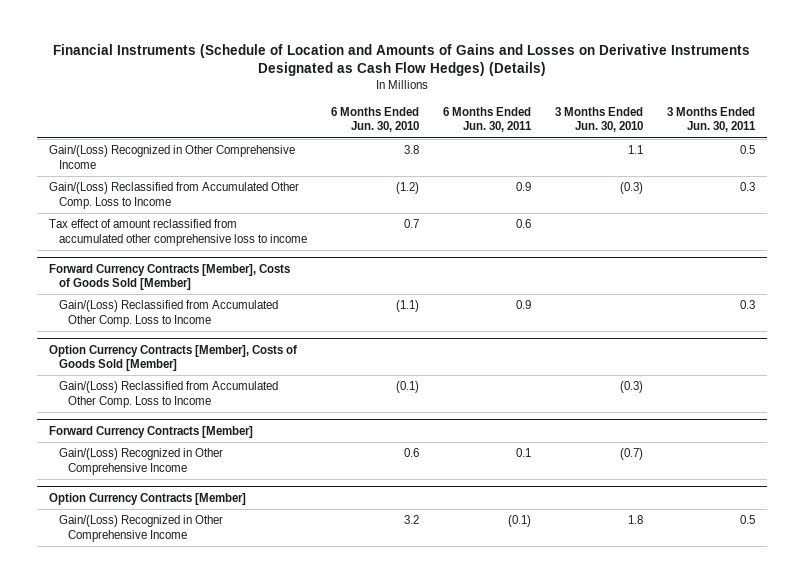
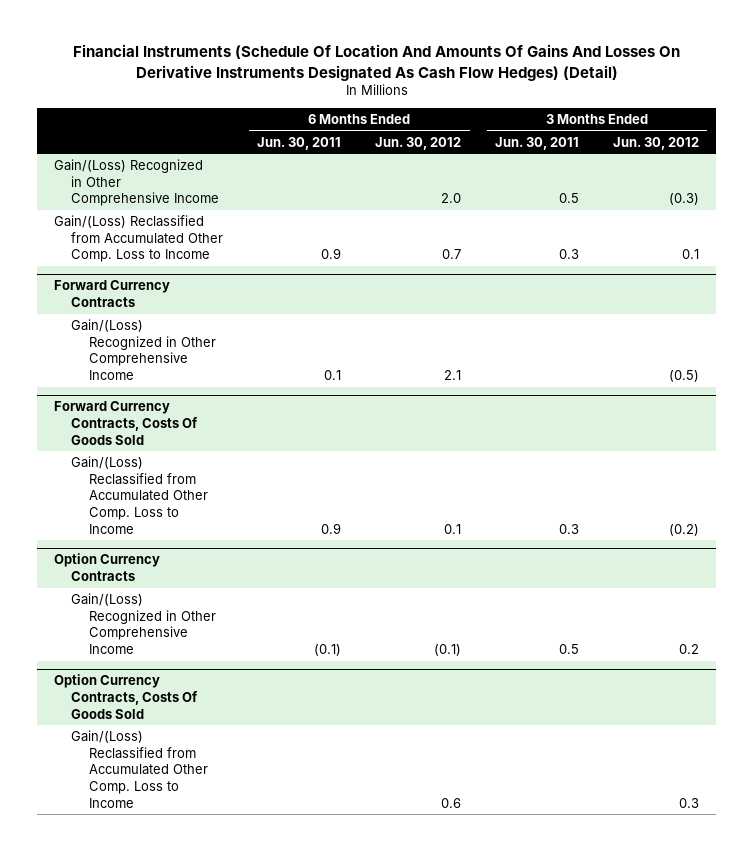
- Financial Instruments (Schedule of Location and Amounts of Gains and Losses on Derivative Instruments Designated as Cash Flow Hedges) (Details)
+ Financial Instruments (Schedule Of Location And Amounts Of Gains And Losses On Derivative Instruments Designated As Cash Flow Hedges) (Detail)
- | 6 Months Ended Jun. 30, 2010 | 6 Months Ended Jun. 30, 2011 | 3 Months Ended Jun. 30, 2010 | 3 Months Ended Jun. 30, 2011
+ | 6 Months Ended Jun. 30, 2011 | 6 Months Ended Jun. 30, 2012 | 3 Months Ended Jun. 30, 2011 | 3 Months Ended Jun. 30, 2012
- Tax effect of amount reclassified from accumulated other comprehensive loss to income | 0.7 | 0.6 | |
- Forward Currency Contracts [Member], Costs of Goods Sold [Member]
- Gain/(Loss) Reclassified from Accumulated Other Comp. Loss to Income | (1.1) | 0.9 | | 0.3
- Option Currency Contracts [Member], Costs of Goods Sold [Member]
- Gain/(Loss) Reclassified from Accumulated Other Comp. Loss to Income | (0.1) | | (0.3) |
- Forward Currency Contracts [Member]
+ Forward Currency Contracts
- Option Currency Contracts [Member]
+ Forward Currency Contracts, Costs Of Goods Sold
+ Gain/(Loss) Reclassified from Accumulated Other Comp. Loss to Income | 0.9 | 0.1 | 0.3 | (0.2)
+ Option Currency Contracts
+ Option Currency Contracts, Costs Of Goods Sold
+ Gain/(Loss) Reclassified from Accumulated Other Comp. Loss to Income | | 0.6 | | 0.3

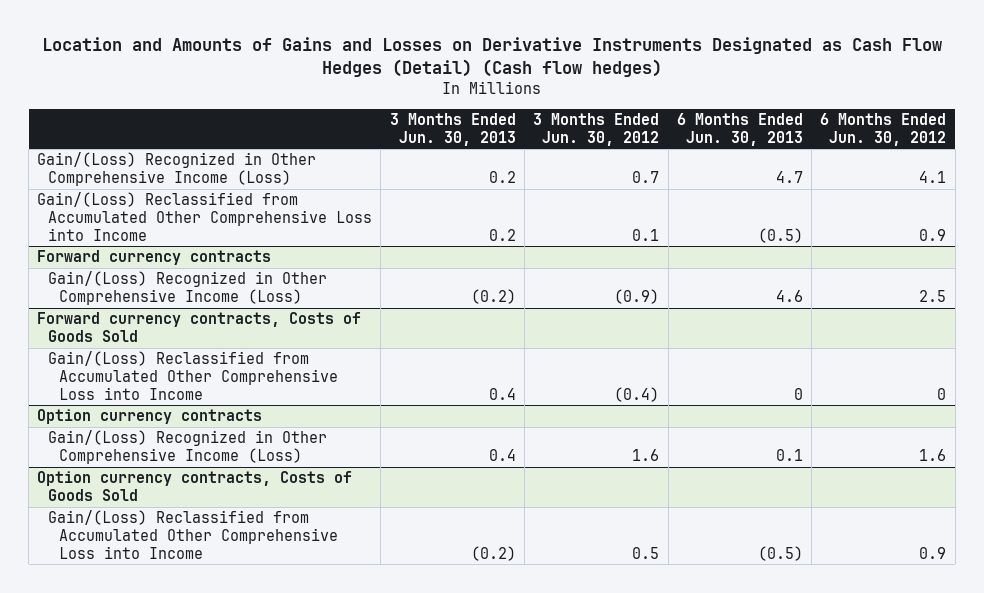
- Financial Instruments (Schedule Of Location And Amounts Of Gains And Losses On Derivative Instruments Designated As Cash Flow Hedges) (Detail)
+ Location and Amounts of Gains and Losses on Derivative Instruments Designated as Cash Flow Hedges (Detail) (Cash flow hedges)
- | 6 Months Ended Jun. 30, 2011 | 6 Months Ended Jun. 30, 2012 | 3 Months Ended Jun. 30, 2011 | 3 Months Ended Jun. 30, 2012
+ | 3 Months Ended Jun. 30, 2013 | 3 Months Ended Jun. 30, 2012 | 6 Months Ended Jun. 30, 2013 | 6 Months Ended Jun. 30, 2012
- Gain/(Loss) Recognized in Other Comprehensive Income | | 2.0 | 0.5 | (0.3)
- Gain/(Loss) Reclassified from Accumulated Other Comp. Loss to Income | 0.9 | 0.7 | 0.3 | 0.1
- Forward Currency Contracts
- Gain/(Loss) Recognized in Other Comprehensive Income | 0.1 | 2.1 | | (0.5)
- Forward Currency Contracts, Costs Of Goods Sold
- Gain/(Loss) Reclassified from Accumulated Other Comp. Loss to Income | 0.9 | 0.1 | 0.3 | (0.2)
- Option Currency Contracts
- Gain/(Loss) Recognized in Other Comprehensive Income | (0.1) | (0.1) | 0.5 | 0.2
- Option Currency Contracts, Costs Of Goods Sold
- Gain/(Loss) Reclassified from Accumulated Other Comp. Loss to Income | | 0.6 | | 0.3
+ Gain/(Loss) Recognized in Other Comprehensive Income (Loss) | 0.2 | 0.7 | 4.7 | 4.1
+ Gain/(Loss) Reclassified from Accumulated Other Comprehensive Loss into Income | 0.2 | 0.1 | (0.5) | 0.9
+ Forward currency contracts
+ Gain/(Loss) Recognized in Other Comprehensive Income (Loss) | (0.2) | (0.9) | 4.6 | 2.5
+ Forward currency contracts, Costs of Goods Sold
+ Gain/(Loss) Reclassified from Accumulated Other Comprehensive Loss into Income | 0.4 | (0.4) | 0 | 0
+ Option currency contracts
+ Gain/(Loss) Recognized in Other Comprehensive Income (Loss) | 0.4 | 1.6 | 0.1 | 1.6
+ Option currency contracts, Costs of Goods Sold
+ Gain/(Loss) Reclassified from Accumulated Other Comprehensive Loss into Income | (0.2) | 0.5 | (0.5) | 0.9

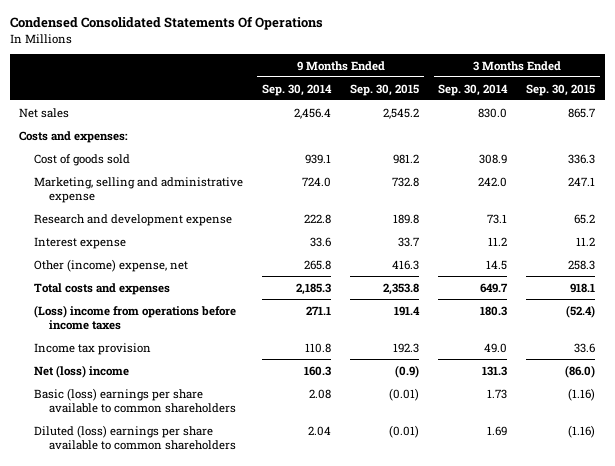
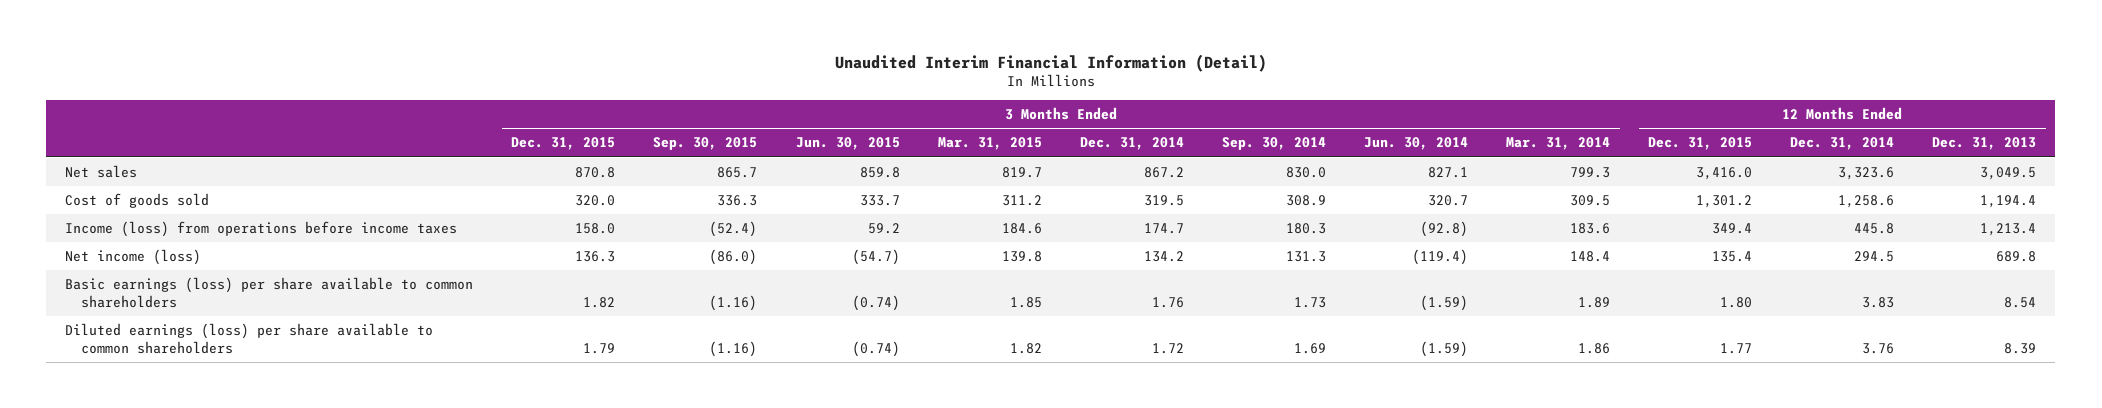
- Condensed Consolidated Statements Of Operations
+ Unaudited Interim Financial Information (Detail)
- | 9 Months Ended Sep. 30, 2014 | 9 Months Ended Sep. 30, 2015 | 3 Months Ended Sep. 30, 2014 | 3 Months Ended Sep. 30, 2015
+ | 3 Months Ended Dec. 31, 2015 | 3 Months Ended Sep. 30, 2015 | 3 Months Ended Jun. 30, 2015 | 3 Months Ended Mar. 31, 2015 | 3 Months Ended Dec. 31, 2014 | 3 Months Ended Sep. 30, 2014 | 3 Months Ended Jun. 30, 2014 | 3 Months Ended Mar. 31, 2014 | 12 Months Ended Dec. 31, 2015 | 12 Months Ended Dec. 31, 2014 | 12 Months Ended Dec. 31, 2013
- Costs and expenses:
- Marketing, selling and administrative expense | 724.0 | 732.8 | 242.0 | 247.1
- Research and development expense | 222.8 | 189.8 | 73.1 | 65.2
- Interest expense | 33.6 | 33.7 | 11.2 | 11.2
- Other (income) expense, net | 265.8 | 416.3 | 14.5 | 258.3
- Total costs and expenses | 2,185.3 | 2,353.8 | 649.7 | 918.1
- (Loss) income from operations before income taxes | 271.1 | 191.4 | 180.3 | (52.4)
- Income tax provision | 110.8 | 192.3 | 49.0 | 33.6
- Net (loss) income | 160.3 | (0.9) | 131.3 | (86.0)
- Basic (loss) earnings per share available to common shareholders | 2.08 | (0.01) | 1.73 | (1.16)
- Diluted (loss) earnings per share available to common shareholders | 2.04 | (0.01) | 1.69 | (1.16)
+ Income (loss) from operations before income taxes | 158.0 | (52.4) | 59.2 | 184.6 | 174.7 | 180.3 | (92.8) | 183.6 | 349.4 | 445.8 | 1,213.4
+ Net income (loss) | 136.3 | (86.0) | (54.7) | 139.8 | 134.2 | 131.3 | (119.4) | 148.4 | 135.4 | 294.5 | 689.8
+ Basic earnings (loss) per share available to common shareholders | 1.82 | (1.16) | (0.74) | 1.85 | 1.76 | 1.73 | (1.59) | 1.89 | 1.80 | 3.83 | 8.54
+ Diluted earnings (loss) per share available to common shareholders | 1.79 | (1.16) | (0.74) | 1.82 | 1.72 | 1.69 | (1.59) | 1.86 | 1.77 | 3.76 | 8.39

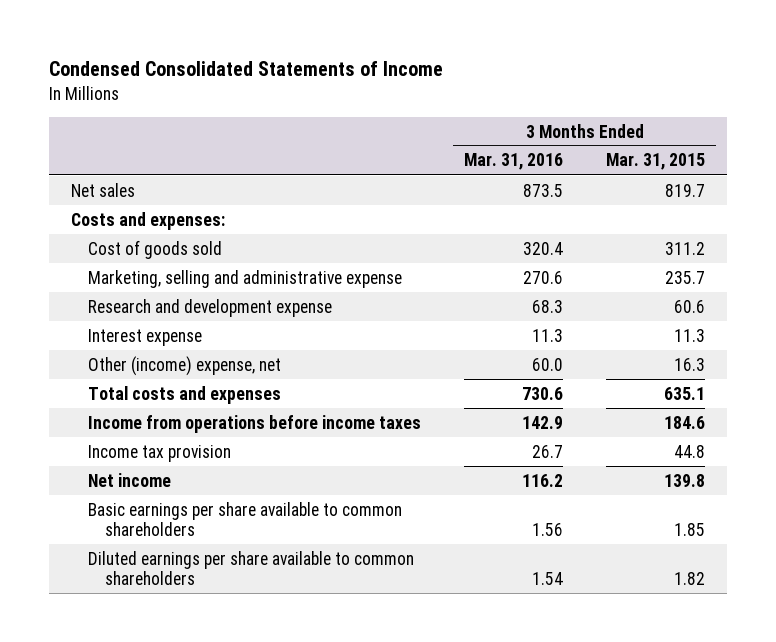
- Unaudited Interim Financial Information (Detail)
+ Condensed Consolidated Statements of Income
- | 3 Months Ended Dec. 31, 2015 | 3 Months Ended Sep. 30, 2015 | 3 Months Ended Jun. 30, 2015 | 3 Months Ended Mar. 31, 2015 | 3 Months Ended Dec. 31, 2014 | 3 Months Ended Sep. 30, 2014 | 3 Months Ended Jun. 30, 2014 | 3 Months Ended Mar. 31, 2014 | 12 Months Ended Dec. 31, 2015 | 12 Months Ended Dec. 31, 2014 | 12 Months Ended Dec. 31, 2013
+ | 3 Months Ended Mar. 31, 2016 | 3 Months Ended Mar. 31, 2015
+ Costs and expenses:
- Income (loss) from operations before income taxes | 158.0 | (52.4) | 59.2 | 184.6 | 174.7 | 180.3 | (92.8) | 183.6 | 349.4 | 445.8 | 1,213.4
- Net income (loss) | 136.3 | (86.0) | (54.7) | 139.8 | 134.2 | 131.3 | (119.4) | 148.4 | 135.4 | 294.5 | 689.8
- Basic earnings (loss) per share available to common shareholders | 1.82 | (1.16) | (0.74) | 1.85 | 1.76 | 1.73 | (1.59) | 1.89 | 1.80 | 3.83 | 8.54
- Diluted earnings (loss) per share available to common shareholders | 1.79 | (1.16) | (0.74) | 1.82 | 1.72 | 1.69 | (1.59) | 1.86 | 1.77 | 3.76 | 8.39
+ Marketing, selling and administrative expense | 270.6 | 235.7
+ Research and development expense | 68.3 | 60.6
+ Interest expense | 11.3 | 11.3
+ Other (income) expense, net | 60.0 | 16.3
+ Total costs and expenses | 730.6 | 635.1
+ Income from operations before income taxes | 142.9 | 184.6
+ Income tax provision | 26.7 | 44.8
+ Net income | 116.2 | 139.8
+ Basic earnings per share available to common shareholders | 1.56 | 1.85
+ Diluted earnings per share available to common shareholders | 1.54 | 1.82

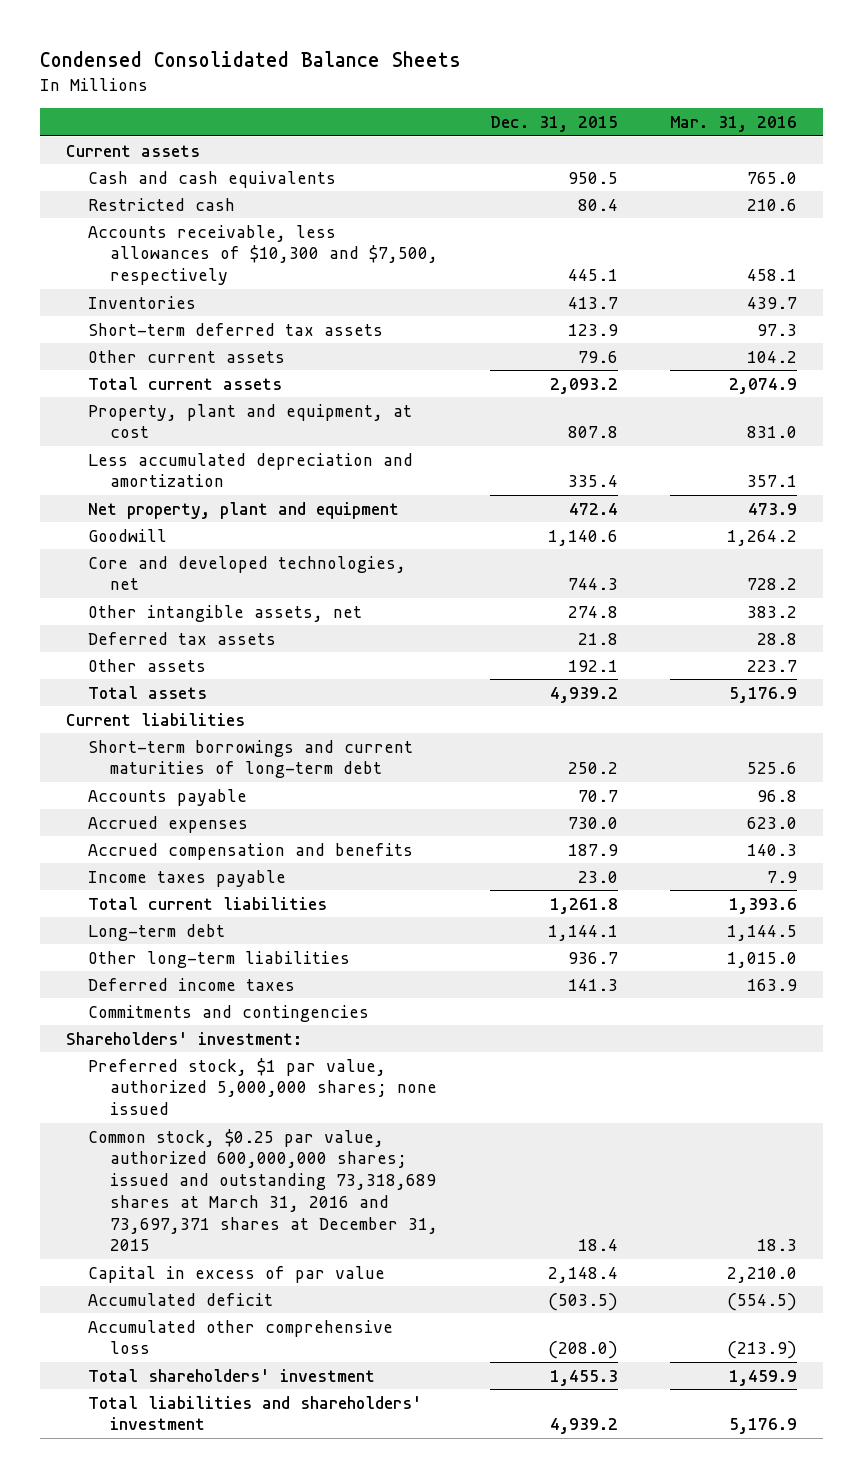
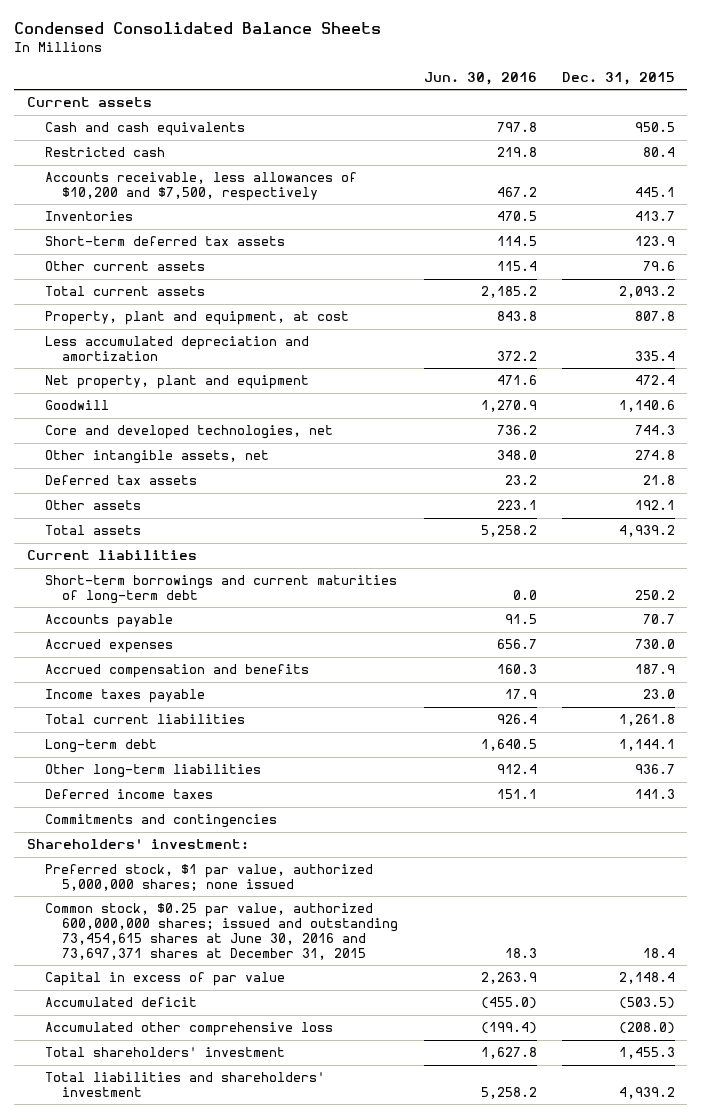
- | Dec. 31, 2015 | Mar. 31, 2016
+ | Jun. 30, 2016 | Dec. 31, 2015
- Accounts receivable, less allowances of $10,300 and $7,500, respectively | 445.1 | 458.1
+ Accounts receivable, less allowances of $10,200 and $7,500, respectively | 467.2 | 445.1
- Common stock, $0.25 par value, authorized 600,000,000 shares; issued and outstanding 73,318,689 shares at March 31, 2016 and 73,697,371 shares at December 31, 2015 | 18.4 | 18.3
+ Common stock, $0.25 par value, authorized 600,000,000 shares; issued and outstanding 73,454,615 shares at June 30, 2016 and 73,697,371 shares at December 31, 2015 | 18.3 | 18.4

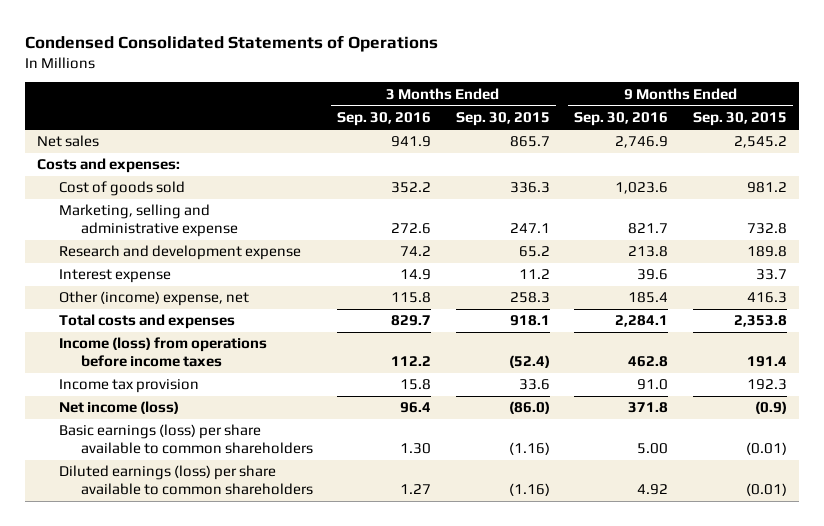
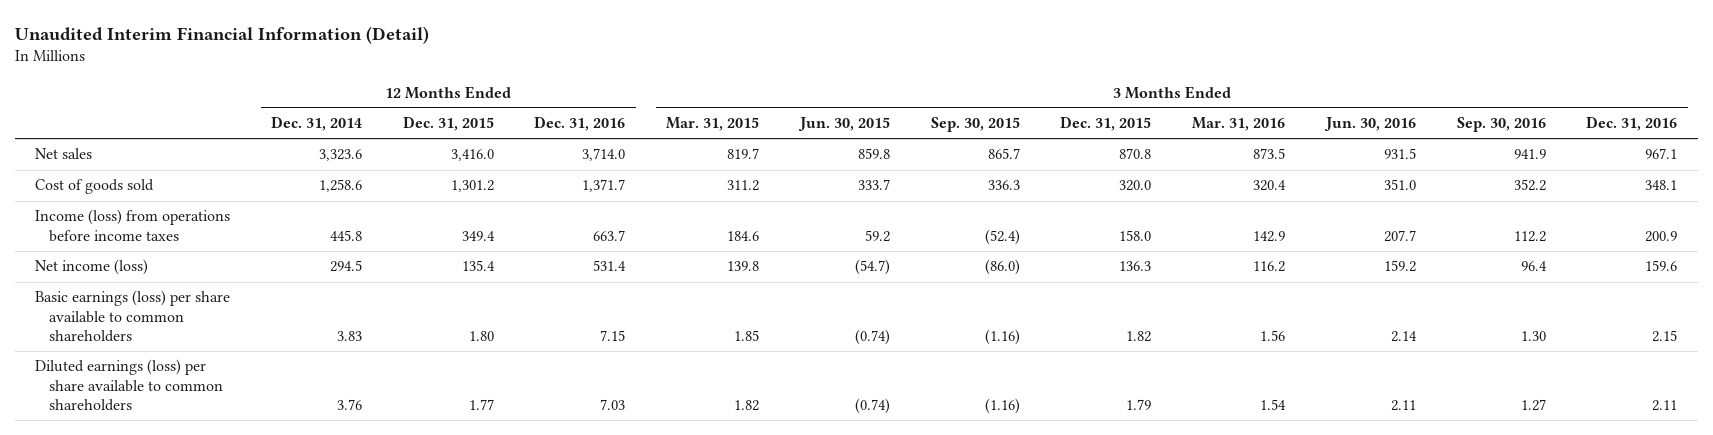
- Condensed Consolidated Statements of Operations
+ Unaudited Interim Financial Information (Detail)
- | 3 Months Ended Sep. 30, 2016 | 3 Months Ended Sep. 30, 2015 | 9 Months Ended Sep. 30, 2016 | 9 Months Ended Sep. 30, 2015
+ | 12 Months Ended Dec. 31, 2014 | 12 Months Ended Dec. 31, 2015 | 12 Months Ended Dec. 31, 2016 | 3 Months Ended Mar. 31, 2015 | 3 Months Ended Jun. 30, 2015 | 3 Months Ended Sep. 30, 2015 | 3 Months Ended Dec. 31, 2015 | 3 Months Ended Mar. 31, 2016 | 3 Months Ended Jun. 30, 2016 | 3 Months Ended Sep. 30, 2016 | 3 Months Ended Dec. 31, 2016
- Costs and expenses:
- Marketing, selling and administrative expense | 272.6 | 247.1 | 821.7 | 732.8
- Research and development expense | 74.2 | 65.2 | 213.8 | 189.8
- Interest expense | 14.9 | 11.2 | 39.6 | 33.7
- Other (income) expense, net | 115.8 | 258.3 | 185.4 | 416.3
- Total costs and expenses | 829.7 | 918.1 | 2,284.1 | 2,353.8
- Income tax provision | 15.8 | 33.6 | 91.0 | 192.3

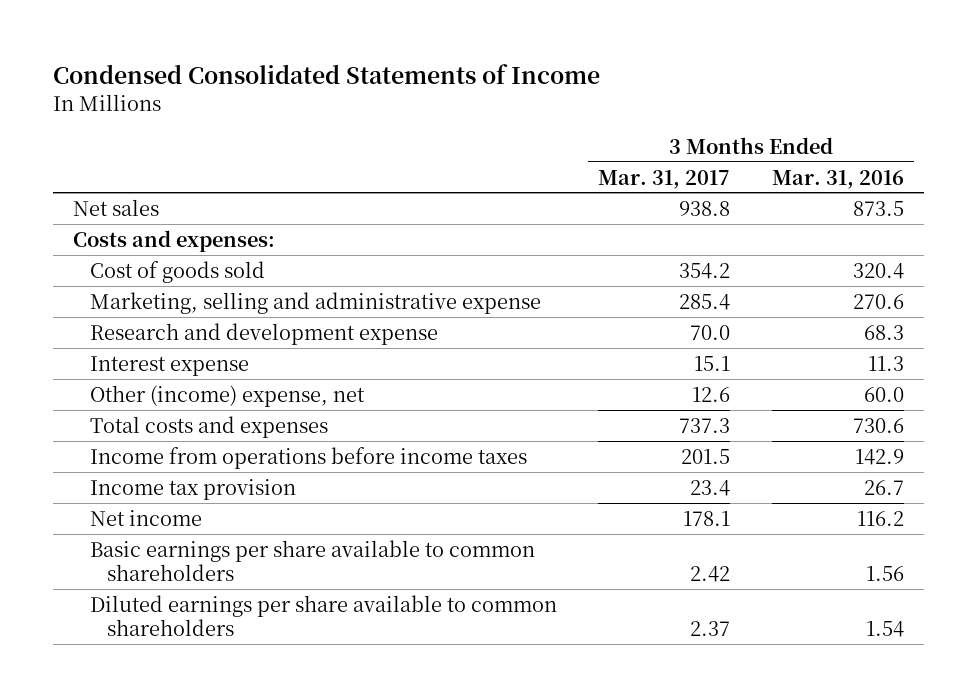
- Unaudited Interim Financial Information (Detail)
+ Condensed Consolidated Statements of Income
- | 12 Months Ended Dec. 31, 2014 | 12 Months Ended Dec. 31, 2015 | 12 Months Ended Dec. 31, 2016 | 3 Months Ended Mar. 31, 2015 | 3 Months Ended Jun. 30, 2015 | 3 Months Ended Sep. 30, 2015 | 3 Months Ended Dec. 31, 2015 | 3 Months Ended Mar. 31, 2016 | 3 Months Ended Jun. 30, 2016 | 3 Months Ended Sep. 30, 2016 | 3 Months Ended Dec. 31, 2016
+ | 3 Months Ended Mar. 31, 2017 | 3 Months Ended Mar. 31, 2016
+ Costs and expenses:
- Income (loss) from operations before income taxes | 445.8 | 349.4 | 663.7 | 184.6 | 59.2 | (52.4) | 158.0 | 142.9 | 207.7 | 112.2 | 200.9
- Net income (loss) | 294.5 | 135.4 | 531.4 | 139.8 | (54.7) | (86.0) | 136.3 | 116.2 | 159.2 | 96.4 | 159.6
- Basic earnings (loss) per share available to common shareholders | 3.83 | 1.80 | 7.15 | 1.85 | (0.74) | (1.16) | 1.82 | 1.56 | 2.14 | 1.30 | 2.15
- Diluted earnings (loss) per share available to common shareholders | 3.76 | 1.77 | 7.03 | 1.82 | (0.74) | (1.16) | 1.79 | 1.54 | 2.11 | 1.27 | 2.11
+ Marketing, selling and administrative expense | 285.4 | 270.6
+ Research and development expense | 70.0 | 68.3
+ Interest expense | 15.1 | 11.3
+ Other (income) expense, net | 12.6 | 60.0
+ Total costs and expenses | 737.3 | 730.6
+ Income from operations before income taxes | 201.5 | 142.9
+ Income tax provision | 23.4 | 26.7
+ Net income | 178.1 | 116.2
+ Basic earnings per share available to common shareholders | 2.42 | 1.56
+ Diluted earnings per share available to common shareholders | 2.37 | 1.54

